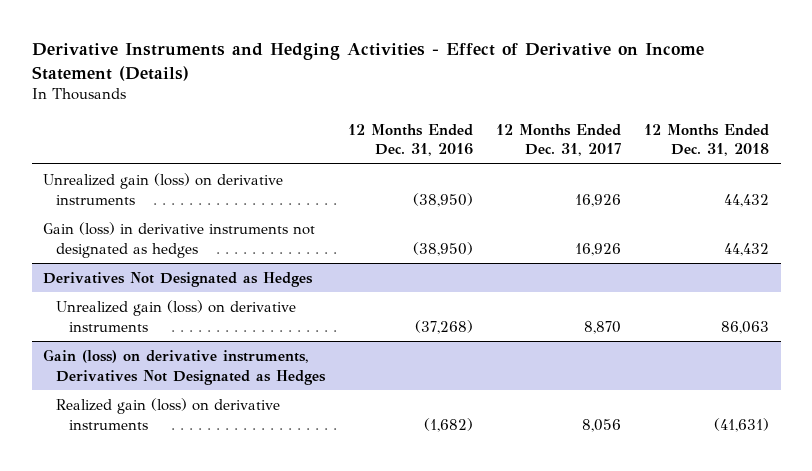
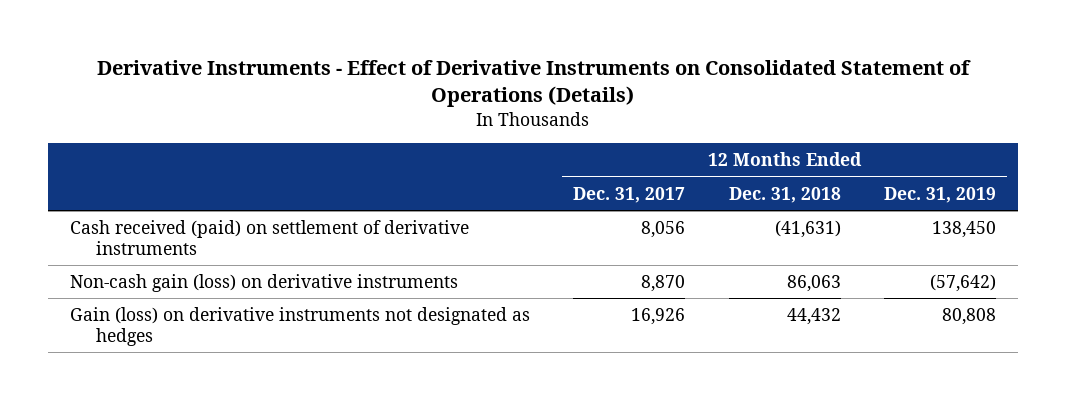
- Derivative Instruments and Hedging Activities - Effect of Derivative on Income Statement (Details)
+ Derivative Instruments - Effect of Derivative Instruments on Consolidated Statement of Operations (Details)
- | 12 Months Ended Dec. 31, 2016 | 12 Months Ended Dec. 31, 2017 | 12 Months Ended Dec. 31, 2018
+ | 12 Months Ended Dec. 31, 2017 | 12 Months Ended Dec. 31, 2018 | 12 Months Ended Dec. 31, 2019
- Unrealized gain (loss) on derivative instruments | (38,950) | 16,926 | 44,432
- Gain (loss) in derivative instruments not designated as hedges | (38,950) | 16,926 | 44,432
- Derivatives Not Designated as Hedges
- Unrealized gain (loss) on derivative instruments | (37,268) | 8,870 | 86,063
- Gain (loss) on derivative instruments, Derivatives Not Designated as Hedges
- Realized gain (loss) on derivative instruments | (1,682) | 8,056 | (41,631)
+ Cash received (paid) on settlement of derivative instruments | 8,056 | (41,631) | 138,450
+ Non-cash gain (loss) on derivative instruments | 8,870 | 86,063 | (57,642)
+ Gain (loss) on derivative instruments not designated as hedges | 16,926 | 44,432 | 80,808

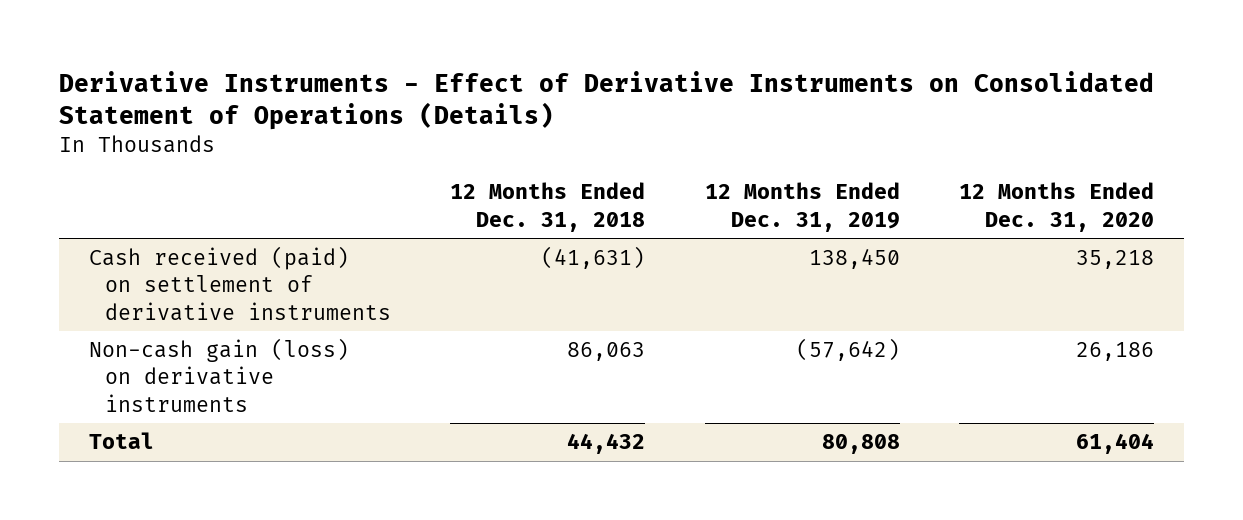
- | 12 Months Ended Dec. 31, 2017 | 12 Months Ended Dec. 31, 2018 | 12 Months Ended Dec. 31, 2019
+ | 12 Months Ended Dec. 31, 2018 | 12 Months Ended Dec. 31, 2019 | 12 Months Ended Dec. 31, 2020
- Gain (loss) on derivative instruments not designated as hedges | 16,926 | 44,432 | 80,808
+ Total | 44,432 | 80,808 | 61,404

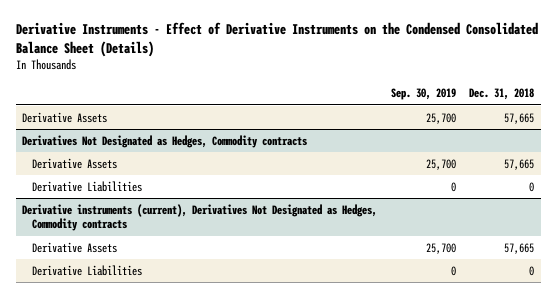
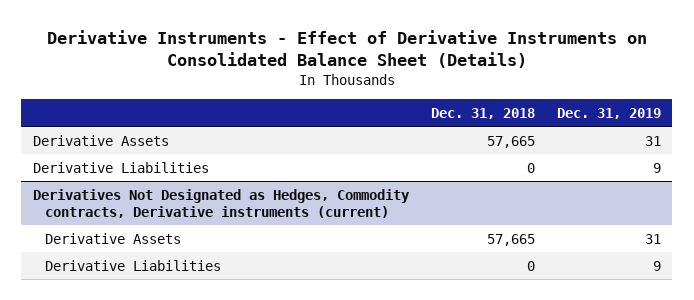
- Derivative Instruments - Effect of Derivative Instruments on the Condensed Consolidated Balance Sheet (Details)
+ Derivative Instruments - Effect of Derivative Instruments on Consolidated Balance Sheet (Details)
- | Sep. 30, 2019 | Dec. 31, 2018
+ | Dec. 31, 2018 | Dec. 31, 2019
- Derivatives Not Designated as Hedges, Commodity contracts
- Derivative Assets | 25,700 | 57,665
- Derivative instruments (current), Derivatives Not Designated as Hedges, Commodity contracts
+ Derivatives Not Designated as Hedges, Commodity contracts, Derivative instruments (current)

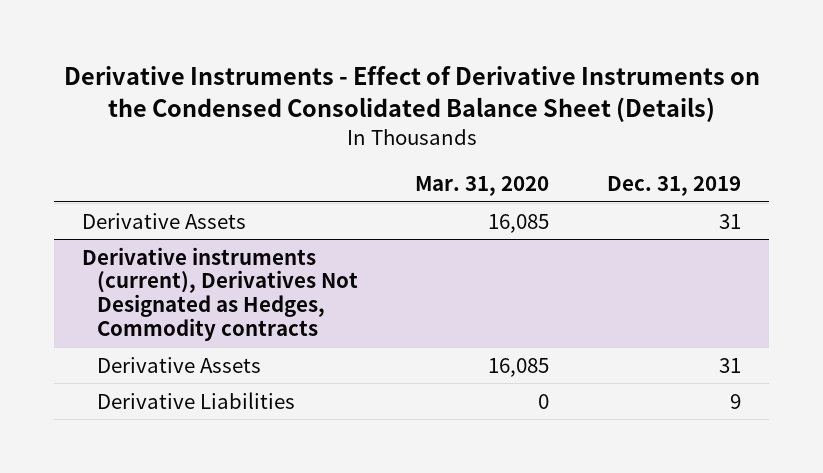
- Derivative Instruments - Effect of Derivative Instruments on Consolidated Balance Sheet (Details)
+ Derivative Instruments - Effect of Derivative Instruments on the Condensed Consolidated Balance Sheet (Details)
- | Dec. 31, 2018 | Dec. 31, 2019
+ | Mar. 31, 2020 | Dec. 31, 2019
- Derivative Liabilities | 0 | 9
- Derivatives Not Designated as Hedges, Commodity contracts, Derivative instruments (current)
+ Derivative instruments (current), Derivatives Not Designated as Hedges, Commodity contracts

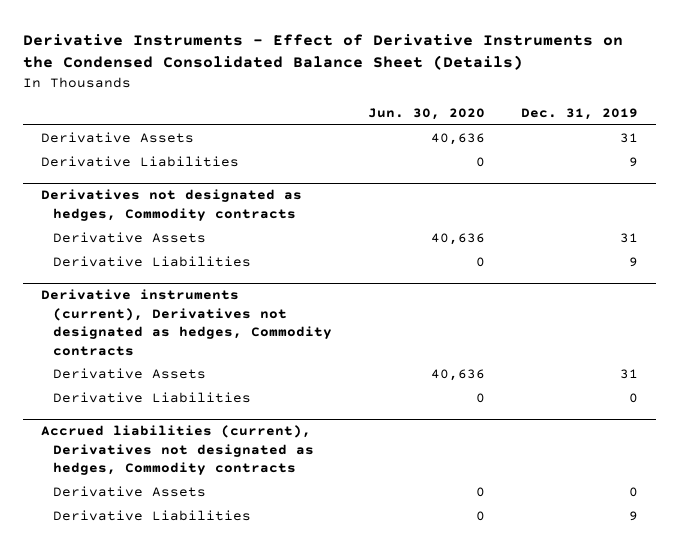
- | Mar. 31, 2020 | Dec. 31, 2019
+ | Jun. 30, 2020 | Dec. 31, 2019
- Derivative instruments (current), Derivatives Not Designated as Hedges, Commodity contracts
+ Derivative Liabilities | 0 | 9
+ Derivatives not designated as hedges, Commodity contracts
+ Derivative instruments (current), Derivatives not designated as hedges, Commodity contracts
+ Derivative Assets | 40,636 | 31
+ Derivative Liabilities | 0 | 0
+ Accrued liabilities (current), Derivatives not designated as hedges, Commodity contracts
+ Derivative Assets | 0 | 0
+ Derivative Liabilities | 0 | 9

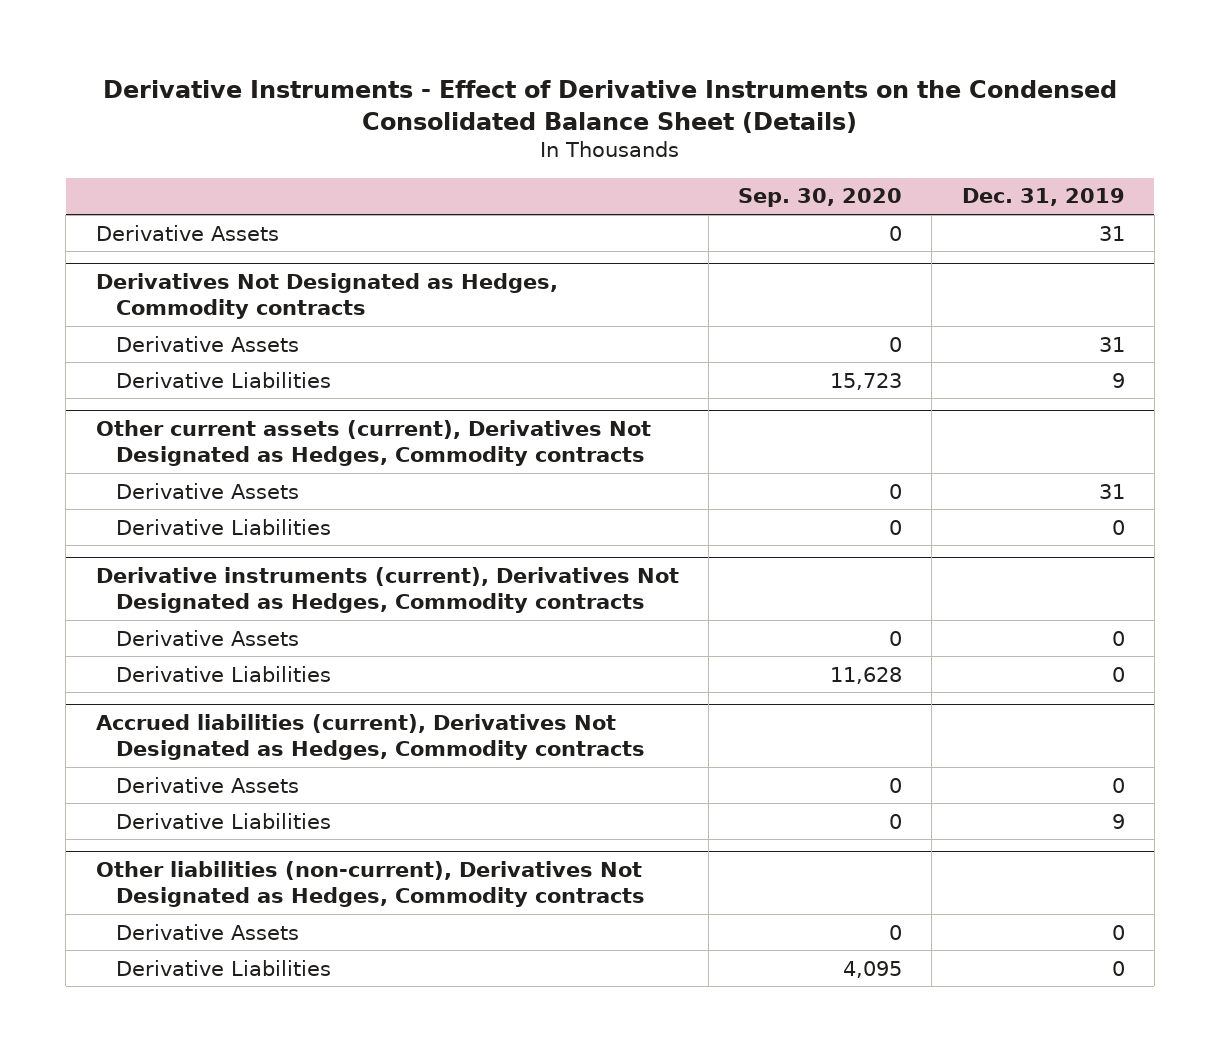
- | Jun. 30, 2020 | Dec. 31, 2019
+ | Sep. 30, 2020 | Dec. 31, 2019
- Derivative Liabilities | 0 | 9
- Derivatives not designated as hedges, Commodity contracts
+ Derivatives Not Designated as Hedges, Commodity contracts
- Derivative instruments (current), Derivatives not designated as hedges, Commodity contracts
+ Other current assets (current), Derivatives Not Designated as Hedges, Commodity contracts
- Accrued liabilities (current), Derivatives not designated as hedges, Commodity contracts
+ Derivative instruments (current), Derivatives Not Designated as Hedges, Commodity contracts
+ Derivative Liabilities | 11,628 | 0
+ Accrued liabilities (current), Derivatives Not Designated as Hedges, Commodity contracts
+ Derivative Assets | 0 | 0
+ Other liabilities (non-current), Derivatives Not Designated as Hedges, Commodity contracts
+ Derivative Assets | 0 | 0
+ Derivative Liabilities | 4,095 | 0

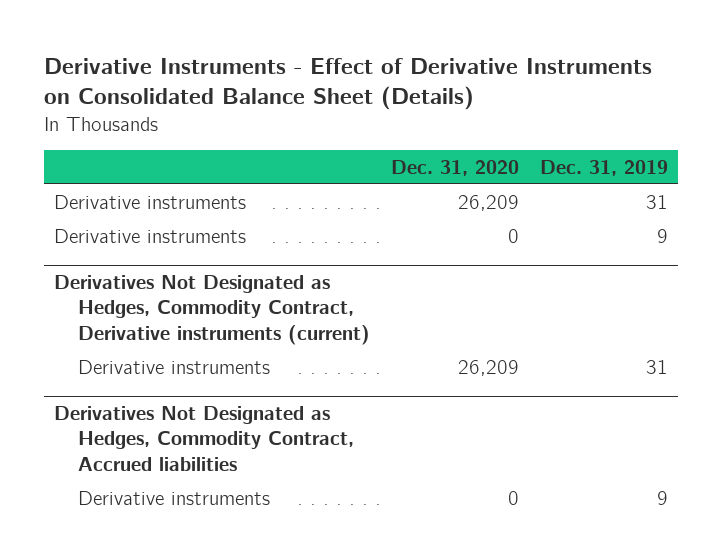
- Derivative Instruments - Effect of Derivative Instruments on the Condensed Consolidated Balance Sheet (Details)
+ Derivative Instruments - Effect of Derivative Instruments on Consolidated Balance Sheet (Details)
- | Sep. 30, 2020 | Dec. 31, 2019
+ | Dec. 31, 2020 | Dec. 31, 2019
- Derivative Assets | 0 | 31
- Derivatives Not Designated as Hedges, Commodity contracts
- Derivative Assets | 0 | 31
- Derivative Liabilities | 15,723 | 9
- Other current assets (current), Derivatives Not Designated as Hedges, Commodity contracts
- Derivative Assets | 0 | 31
- Derivative Liabilities | 0 | 0
- Derivative instruments (current), Derivatives Not Designated as Hedges, Commodity contracts
- Derivative Assets | 0 | 0
- Derivative Liabilities | 11,628 | 0
- Accrued liabilities (current), Derivatives Not Designated as Hedges, Commodity contracts
- Derivative Assets | 0 | 0
- Derivative Liabilities | 0 | 9
- Other liabilities (non-current), Derivatives Not Designated as Hedges, Commodity contracts
- Derivative Assets | 0 | 0
- Derivative Liabilities | 4,095 | 0
+ Derivative instruments | 26,209 | 31
+ Derivative instruments | 0 | 9
+ Derivatives Not Designated as Hedges, Commodity Contract, Derivative instruments (current)
+ Derivative instruments | 26,209 | 31
+ Derivatives Not Designated as Hedges, Commodity Contract, Accrued liabilities
+ Derivative instruments | 0 | 9

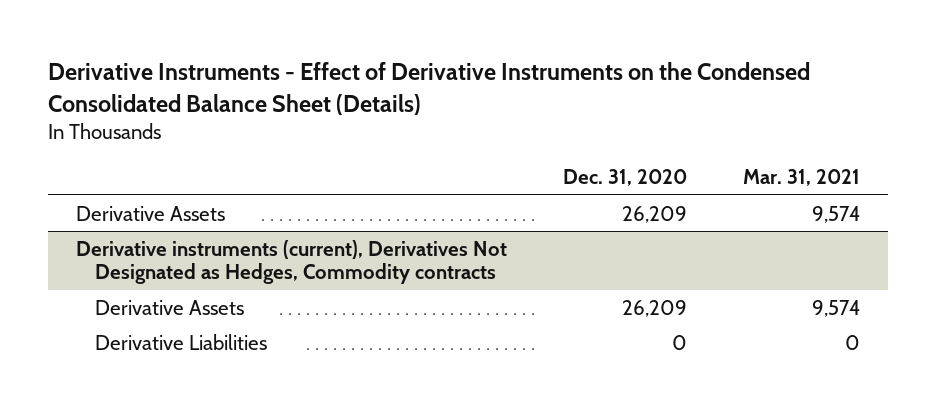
- Derivative Instruments - Effect of Derivative Instruments on Consolidated Balance Sheet (Details)
+ Derivative Instruments - Effect of Derivative Instruments on the Condensed Consolidated Balance Sheet (Details)
- | Dec. 31, 2020 | Dec. 31, 2019
+ | Dec. 31, 2020 | Mar. 31, 2021
- Derivative instruments | 26,209 | 31
- Derivative instruments | 0 | 9
- Derivatives Not Designated as Hedges, Commodity Contract, Derivative instruments (current)
- Derivative instruments | 26,209 | 31
- Derivatives Not Designated as Hedges, Commodity Contract, Accrued liabilities
- Derivative instruments | 0 | 9
+ Derivative Assets | 26,209 | 9,574
+ Derivative instruments (current), Derivatives Not Designated as Hedges, Commodity contracts
+ Derivative Assets | 26,209 | 9,574
+ Derivative Liabilities | 0 | 0

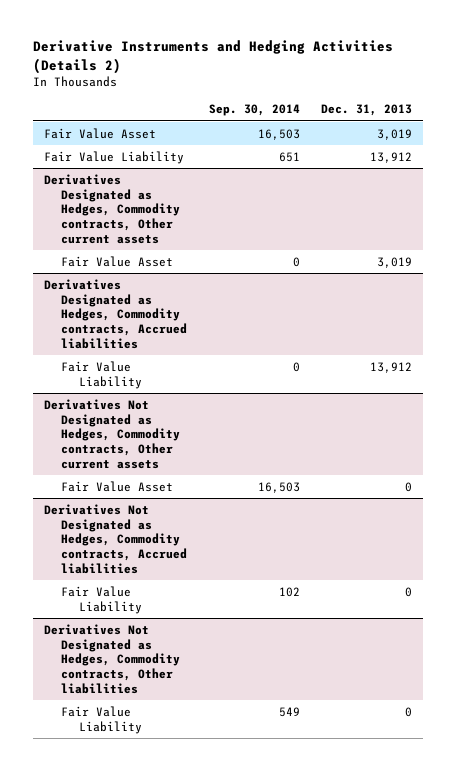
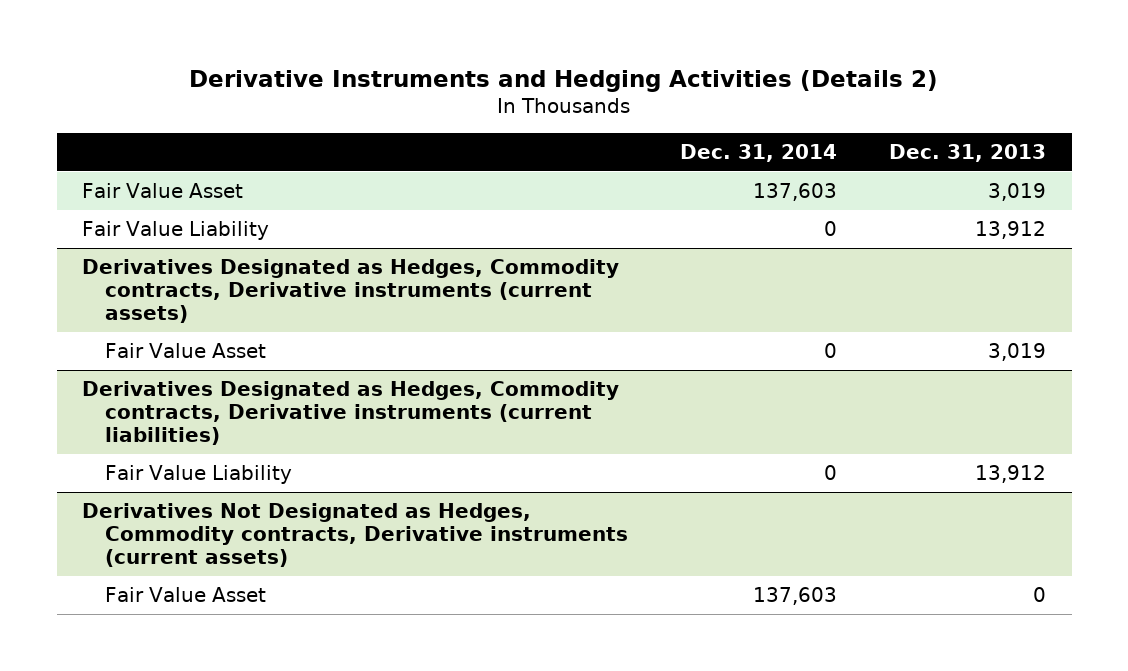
- | Sep. 30, 2014 | Dec. 31, 2013
+ | Dec. 31, 2014 | Dec. 31, 2013
- Derivatives Designated as Hedges, Commodity contracts, Other current assets
+ Derivatives Designated as Hedges, Commodity contracts, Derivative instruments (current assets)
- Derivatives Designated as Hedges, Commodity contracts, Accrued liabilities
+ Derivatives Designated as Hedges, Commodity contracts, Derivative instruments (current liabilities)
- Derivatives Not Designated as Hedges, Commodity contracts, Other current assets
+ Derivatives Not Designated as Hedges, Commodity contracts, Derivative instruments (current assets)
- Derivatives Not Designated as Hedges, Commodity contracts, Accrued liabilities
- Fair Value Liability | 102 | 0
- Derivatives Not Designated as Hedges, Commodity contracts, Other liabilities
- Fair Value Liability | 549 | 0

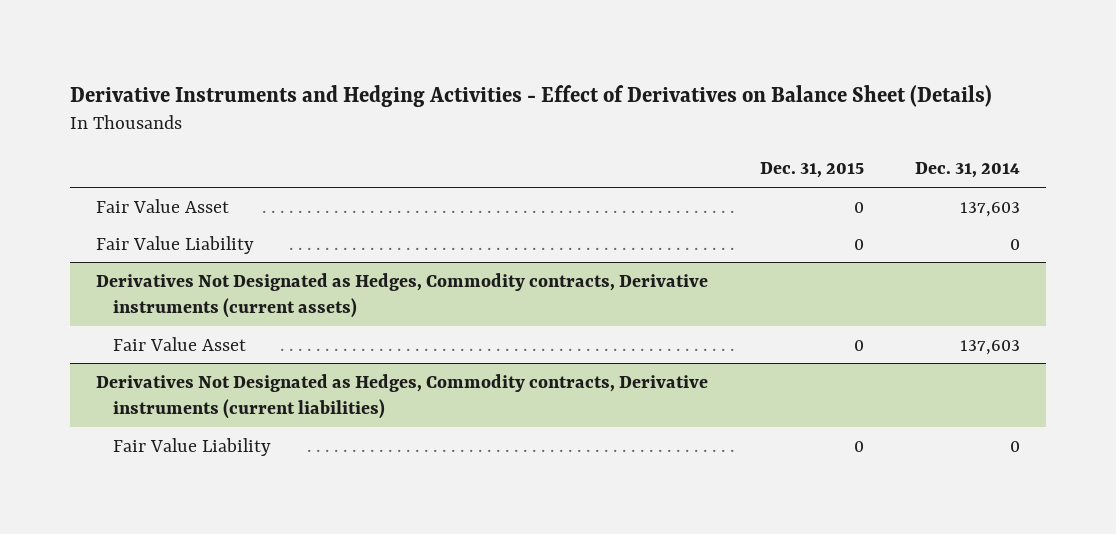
- Derivative Instruments and Hedging Activities (Details 2)
+ Derivative Instruments and Hedging Activities - Effect of Derivatives on Balance Sheet (Details)
- | Dec. 31, 2014 | Dec. 31, 2013
+ | Dec. 31, 2015 | Dec. 31, 2014
- Derivatives Designated as Hedges, Commodity contracts, Derivative instruments (current assets)
- Fair Value Asset | 0 | 3,019
- Derivatives Designated as Hedges, Commodity contracts, Derivative instruments (current liabilities)
- Fair Value Liability | 0 | 13,912
+ Derivatives Not Designated as Hedges, Commodity contracts, Derivative instruments (current liabilities)
+ Fair Value Liability | 0 | 0

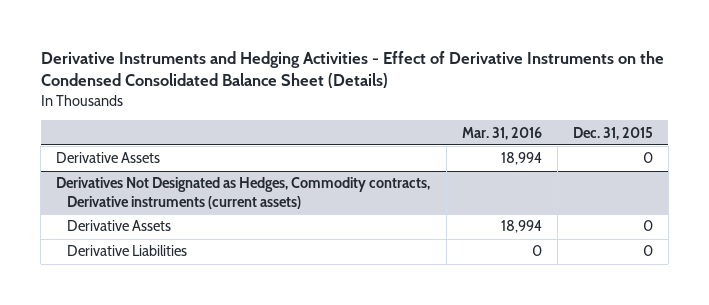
- Derivative Instruments and Hedging Activities - Effect of Derivatives on Balance Sheet (Details)
+ Derivative Instruments and Hedging Activities - Effect of Derivative Instruments on the Condensed Consolidated Balance Sheet (Details)
- | Dec. 31, 2015 | Dec. 31, 2014
+ | Mar. 31, 2016 | Dec. 31, 2015
- Fair Value Asset | 0 | 137,603
- Fair Value Liability | 0 | 0
+ Derivative Assets | 18,994 | 0
@ Derivatives Not Designated as Hedges, Commodity contracts, Derivative instruments (current assets)
- Fair Value Asset | 0 | 137,603
- Derivatives Not Designated as Hedges, Commodity contracts, Derivative instruments (current liabilities)
- Fair Value Liability | 0 | 0
@ Derivatives Not Designated as Hedges, Commodity contracts, Derivative instruments (current assets)
+ Derivative Assets | 18,994 | 0
+ Derivative Liabilities | 0 | 0

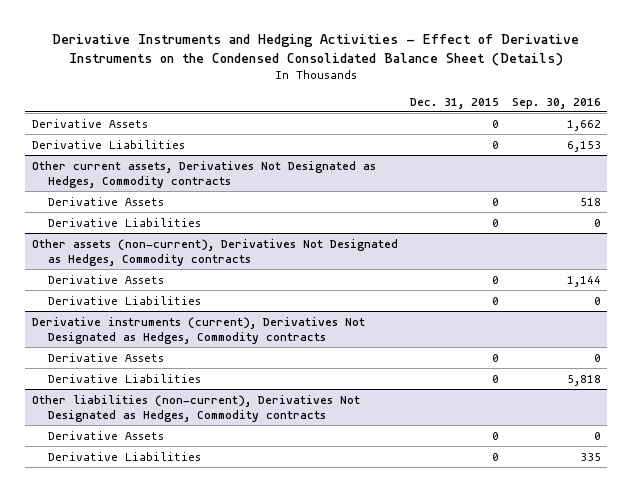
- | Mar. 31, 2016 | Dec. 31, 2015
+ | Dec. 31, 2015 | Sep. 30, 2016
- Derivatives Not Designated as Hedges, Commodity contracts, Derivative instruments (current assets)
+ Derivative Liabilities | 0 | 6,153
+ Other current assets, Derivatives Not Designated as Hedges, Commodity contracts
+ Other assets (non-current), Derivatives Not Designated as Hedges, Commodity contracts
+ Derivative Assets | 0 | 1,144
+ Derivative Liabilities | 0 | 0
+ Derivative instruments (current), Derivatives Not Designated as Hedges, Commodity contracts
+ Derivative Assets | 0 | 0
+ Derivative Liabilities | 0 | 5,818
+ Other liabilities (non-current), Derivatives Not Designated as Hedges, Commodity contracts
+ Derivative Assets | 0 | 0
+ Derivative Liabilities | 0 | 335

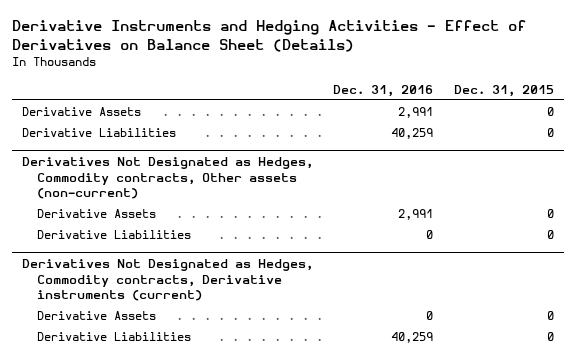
- Derivative Instruments and Hedging Activities - Effect of Derivative Instruments on the Condensed Consolidated Balance Sheet (Details)
+ Derivative Instruments and Hedging Activities - Effect of Derivatives on Balance Sheet (Details)
- | Dec. 31, 2015 | Sep. 30, 2016
+ | Dec. 31, 2016 | Dec. 31, 2015
- Other current assets, Derivatives Not Designated as Hedges, Commodity contracts
- Derivative Assets | 0 | 518
- Derivative Liabilities | 0 | 0
- Other assets (non-current), Derivatives Not Designated as Hedges, Commodity contracts
- Derivative Assets | 0 | 1,144
- Derivative Liabilities | 0 | 0
- Derivative instruments (current), Derivatives Not Designated as Hedges, Commodity contracts
+ Derivatives Not Designated as Hedges, Commodity contracts, Other assets (non-current)
- Other liabilities (non-current), Derivatives Not Designated as Hedges, Commodity contracts
+ Derivatives Not Designated as Hedges, Commodity contracts, Derivative instruments (current)

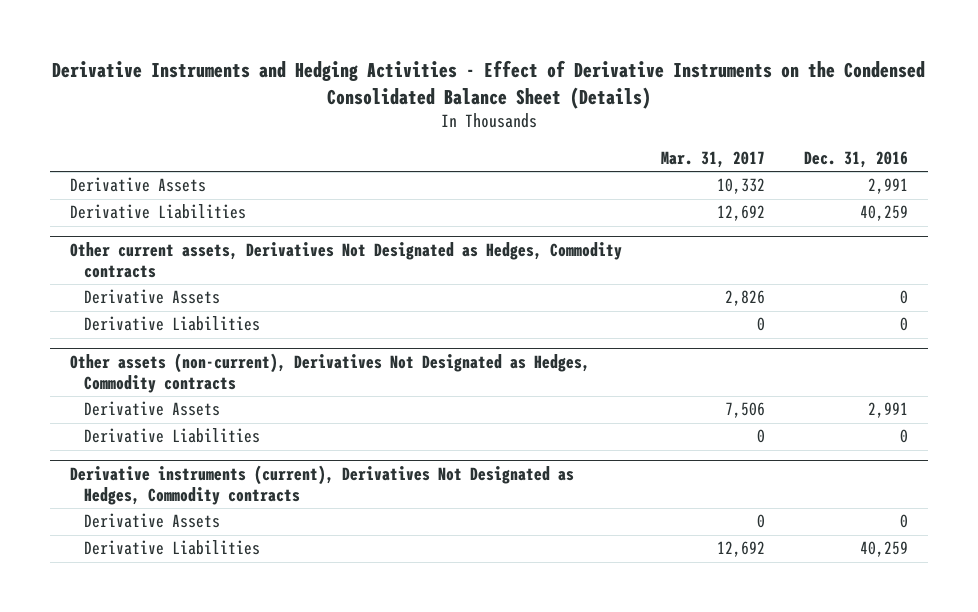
- Derivative Instruments and Hedging Activities - Effect of Derivatives on Balance Sheet (Details)
+ Derivative Instruments and Hedging Activities - Effect of Derivative Instruments on the Condensed Consolidated Balance Sheet (Details)
- | Dec. 31, 2016 | Dec. 31, 2015
+ | Mar. 31, 2017 | Dec. 31, 2016
- Derivatives Not Designated as Hedges, Commodity contracts, Other assets (non-current)
+ Other current assets, Derivatives Not Designated as Hedges, Commodity contracts
+ Derivative Assets | 2,826 | 0
+ Derivative Liabilities | 0 | 0
+ Other assets (non-current), Derivatives Not Designated as Hedges, Commodity contracts
- Derivatives Not Designated as Hedges, Commodity contracts, Derivative instruments (current)
+ Derivative instruments (current), Derivatives Not Designated as Hedges, Commodity contracts

